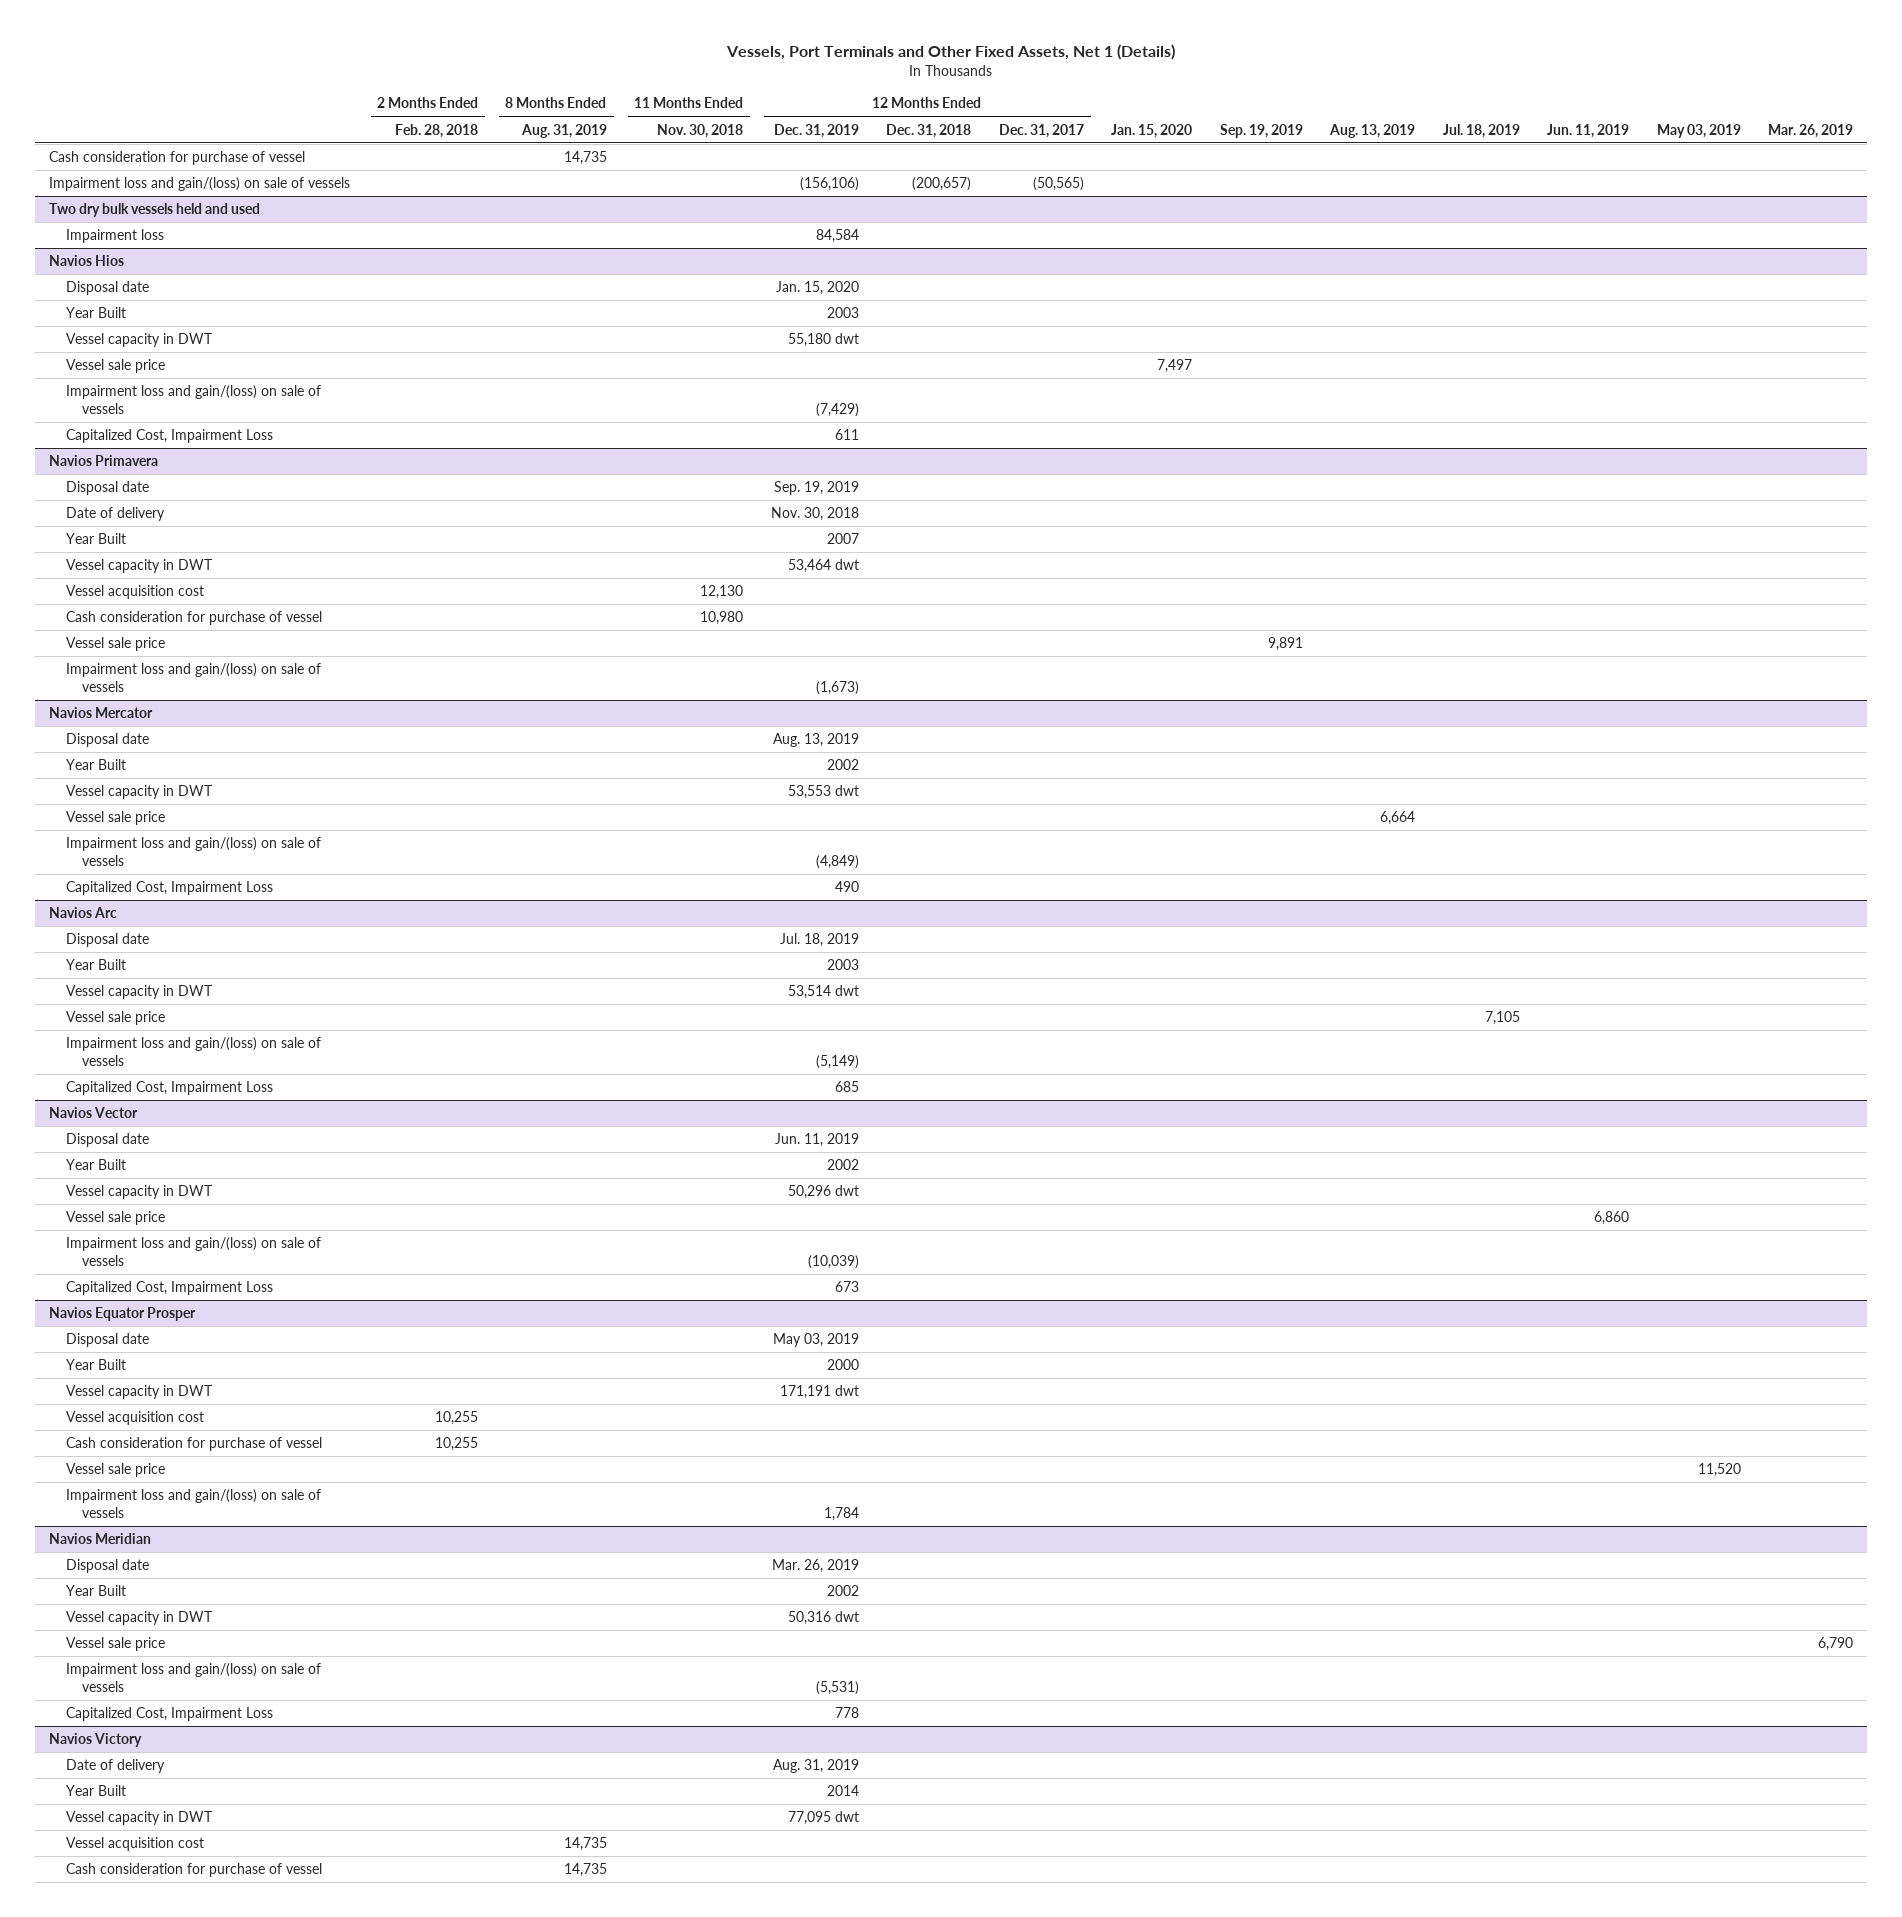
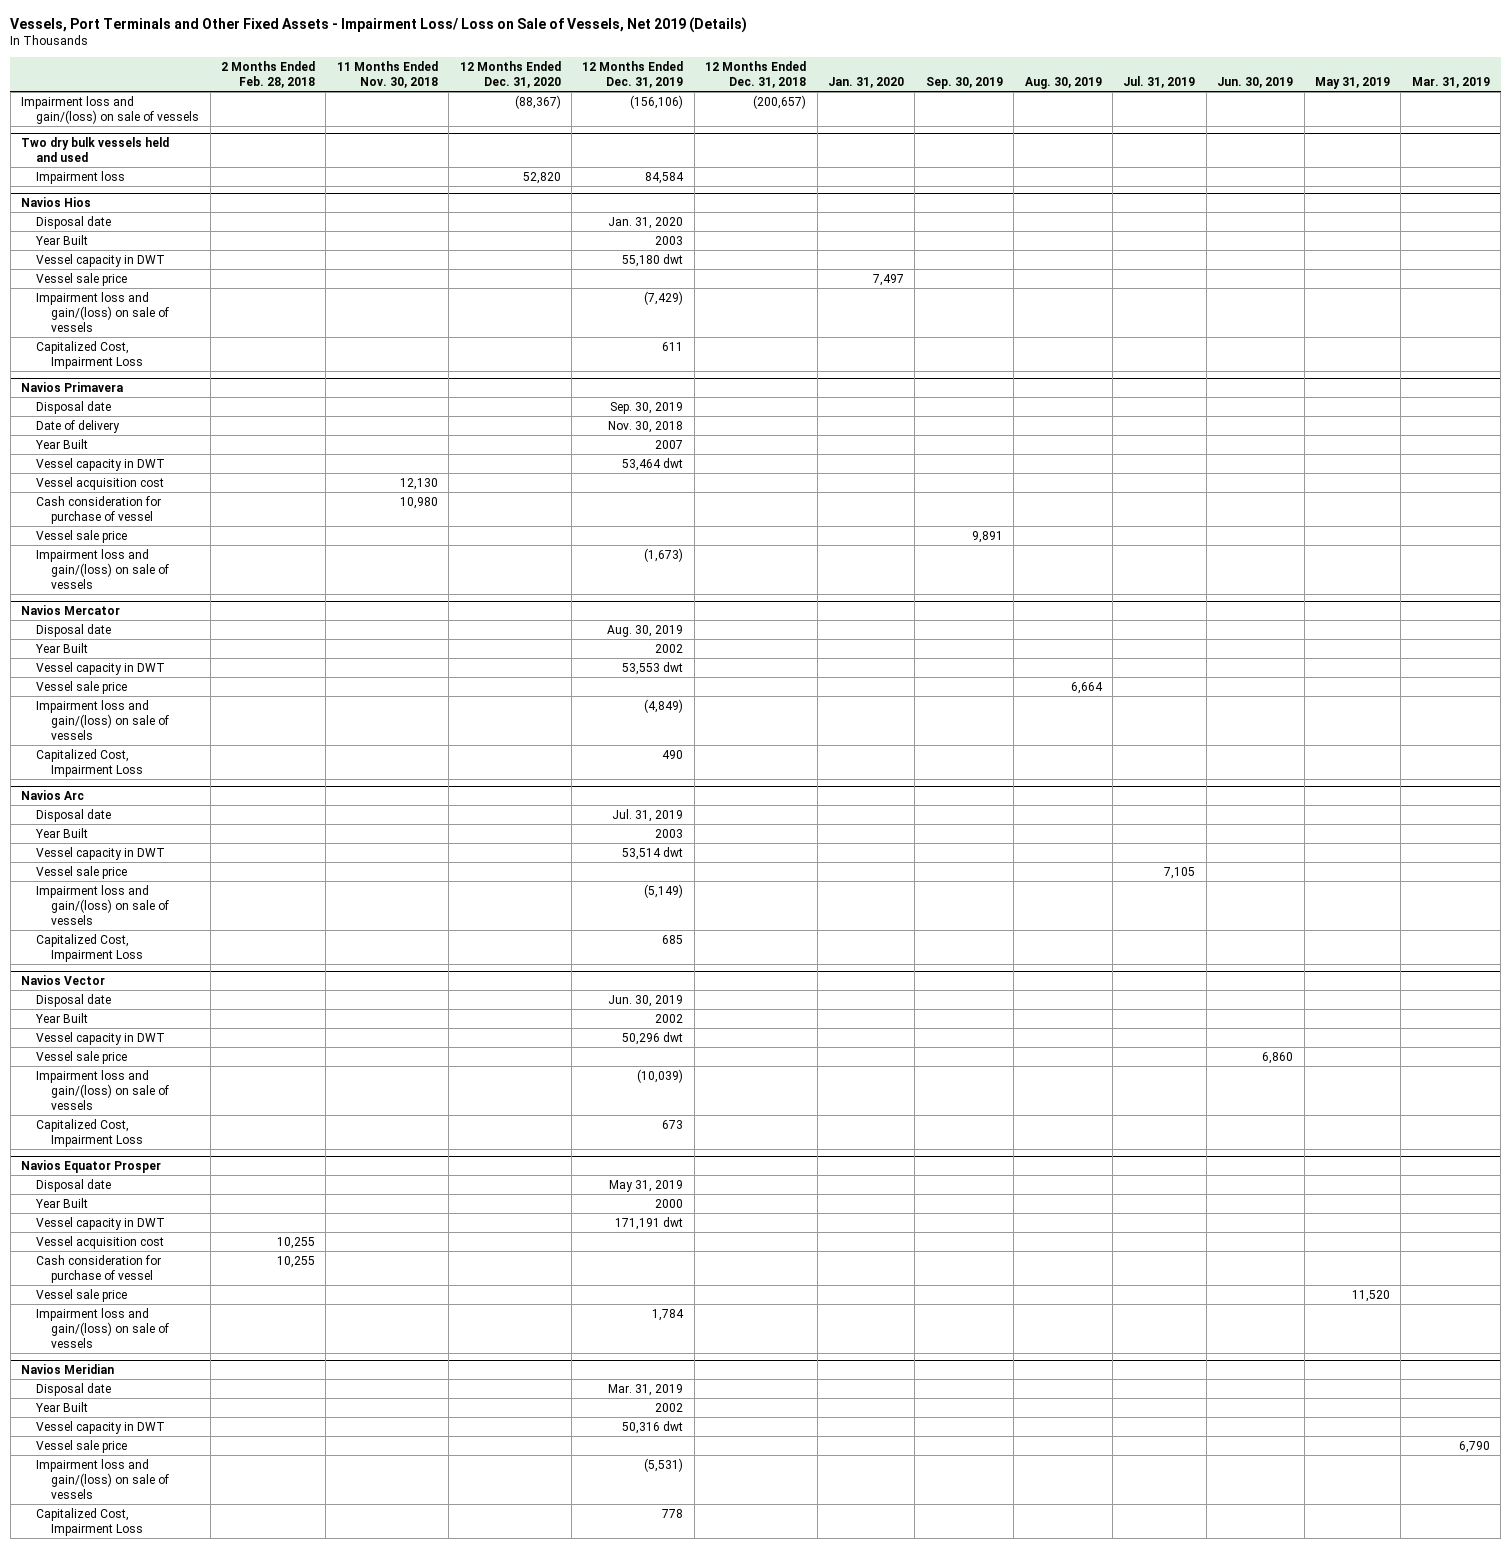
- Vessels, Port Terminals and Other Fixed Assets, Net 1 (Details)
+ Vessels, Port Terminals and Other Fixed Assets - Impairment Loss/ Loss on Sale of Vessels, Net 2019 (Details)
- | 2 Months Ended Feb. 28, 2018 | 8 Months Ended Aug. 31, 2019 | 11 Months Ended Nov. 30, 2018 | 12 Months Ended Dec. 31, 2019 | 12 Months Ended Dec. 31, 2018 | 12 Months Ended Dec. 31, 2017 | Jan. 15, 2020 | Sep. 19, 2019 | Aug. 13, 2019 | Jul. 18, 2019 | Jun. 11, 2019 | May 03, 2019 | Mar. 26, 2019
+ | 2 Months Ended Feb. 28, 2018 | 11 Months Ended Nov. 30, 2018 | 12 Months Ended Dec. 31, 2020 | 12 Months Ended Dec. 31, 2019 | 12 Months Ended Dec. 31, 2018 | Jan. 31, 2020 | Sep. 30, 2019 | Aug. 30, 2019 | Jul. 31, 2019 | Jun. 30, 2019 | May 31, 2019 | Mar. 31, 2019
- Cash consideration for purchase of vessel | | 14,735 | | | | | | | | | | |
@ Navios Hios
- Disposal date | | | | Jan. 15, 2020 | | | | | | | | |
+ Disposal date | | | | Jan. 31, 2020 | | | | | | | |
@ Navios Primavera
- Disposal date | | | | Sep. 19, 2019 | | | | | | | | |
+ Disposal date | | | | Sep. 30, 2019 | | | | | | | |
@ Navios Mercator
- Disposal date | | | | Aug. 13, 2019 | | | | | | | | |
+ Disposal date | | | | Aug. 30, 2019 | | | | | | | |
@ Navios Arc
- Disposal date | | | | Jul. 18, 2019 | | | | | | | | |
+ Disposal date | | | | Jul. 31, 2019 | | | | | | | |
@ Navios Vector
- Disposal date | | | | Jun. 11, 2019 | | | | | | | | |
+ Disposal date | | | | Jun. 30, 2019 | | | | | | | |
@ Navios Equator Prosper
- Disposal date | | | | May 03, 2019 | | | | | | | | |
+ Disposal date | | | | May 31, 2019 | | | | | | | |
@ Navios Meridian
- Disposal date | | | | Mar. 26, 2019 | | | | | | | | |
+ Disposal date | | | | Mar. 31, 2019 | | | | | | | |
- Navios Victory
- Date of delivery | | | | Aug. 31, 2019 | | | | | | | | |
- Year Built | | | | 2014 | | | | | | | | |
- Vessel capacity in DWT | | | | 77,095 dwt | | | | | | | | |
- Vessel acquisition cost | | 14,735 | | | | | | | | | | |
- Cash consideration for purchase of vessel | | 14,735 | | | | | | | | | | |

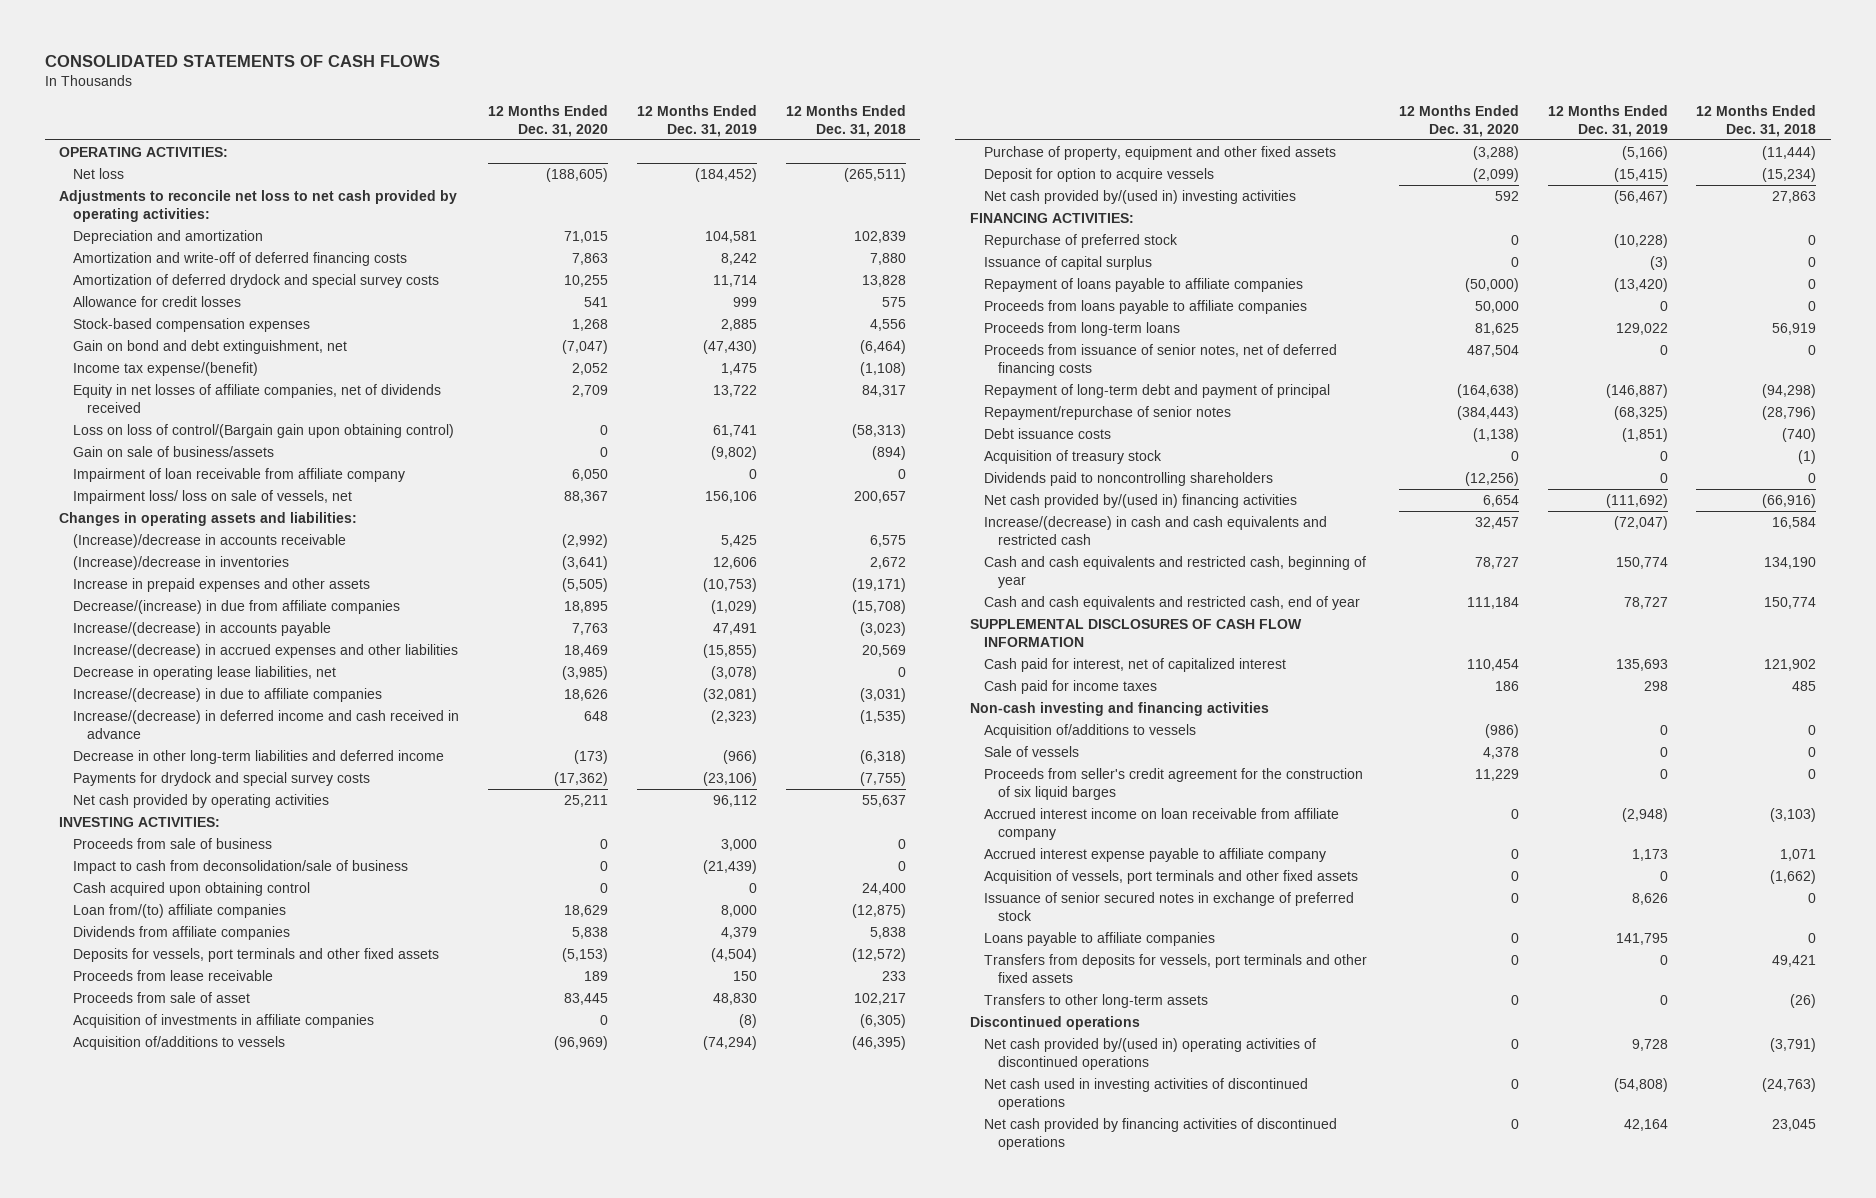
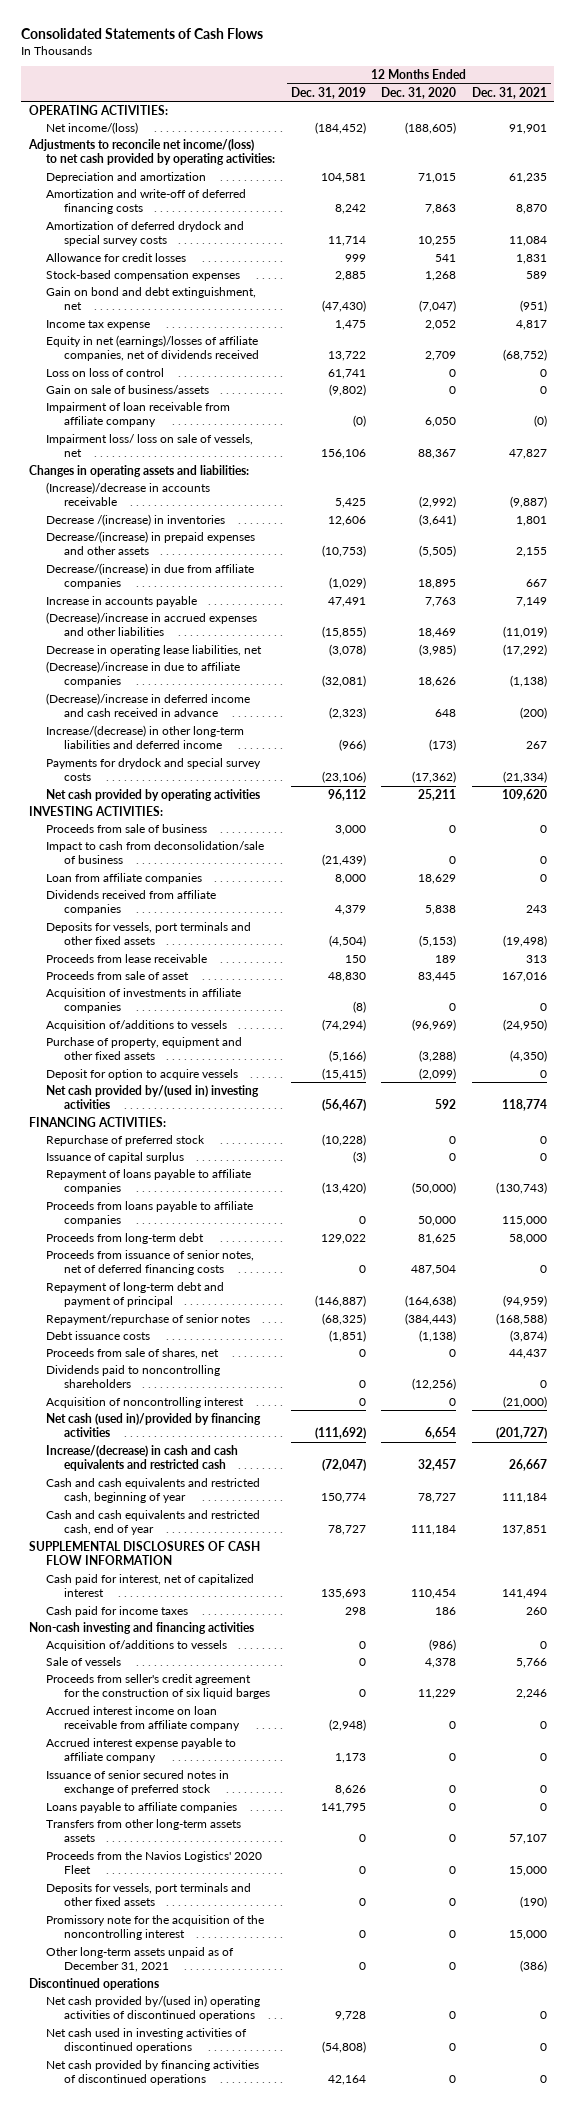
- CONSOLIDATED STATEMENTS OF CASH FLOWS
+ Consolidated Statements of Cash Flows
- | 12 Months Ended Dec. 31, 2020 | 12 Months Ended Dec. 31, 2019 | 12 Months Ended Dec. 31, 2018
+ | 12 Months Ended Dec. 31, 2019 | 12 Months Ended Dec. 31, 2020 | 12 Months Ended Dec. 31, 2021
- Net loss | (188,605) | (184,452) | (265,511)
- Adjustments to reconcile net loss to net cash provided by operating activities:
+ Net income/(loss) | (184,452) | (188,605) | 91,901
+ Adjustments to reconcile net income/(loss) to net cash provided by operating activities:
- Income tax expense/(benefit) | 2,052 | 1,475 | (1,108)
- Equity in net losses of affiliate companies, net of dividends received | 2,709 | 13,722 | 84,317
- Loss on loss of control/(Bargain gain upon obtaining control) | 0 | 61,741 | (58,313)
+ Income tax expense | 1,475 | 2,052 | 4,817
+ Equity in net (earnings)/losses of affiliate companies, net of dividends received | 13,722 | 2,709 | (68,752)
+ Loss on loss of control | 61,741 | 0 | 0
- Impairment of loan receivable from affiliate company | 6,050 | 0 | 0
+ Impairment of loan receivable from affiliate company | (0) | 6,050 | (0)
- (Increase)/decrease in inventories | (3,641) | 12,606 | 2,672
- Increase in prepaid expenses and other assets | (5,505) | (10,753) | (19,171)
+ Decrease /(increase) in inventories | 12,606 | (3,641) | 1,801
+ Decrease/(increase) in prepaid expenses and other assets | (10,753) | (5,505) | 2,155
- Increase/(decrease) in accounts payable | 7,763 | 47,491 | (3,023)
- Increase/(decrease) in accrued expenses and other liabilities | 18,469 | (15,855) | 20,569
+ Increase in accounts payable | 47,491 | 7,763 | 7,149
+ (Decrease)/increase in accrued expenses and other liabilities | (15,855) | 18,469 | (11,019)
- Increase/(decrease) in due to affiliate companies | 18,626 | (32,081) | (3,031)
- Increase/(decrease) in deferred income and cash received in advance | 648 | (2,323) | (1,535)
- Decrease in other long-term liabilities and deferred income | (173) | (966) | (6,318)
+ (Decrease)/increase in due to affiliate companies | (32,081) | 18,626 | (1,138)
+ (Decrease)/increase in deferred income and cash received in advance | (2,323) | 648 | (200)
+ Increase/(decrease) in other long-term liabilities and deferred income | (966) | (173) | 267
- Cash acquired upon obtaining control | 0 | 0 | 24,400
- Loan from/(to) affiliate companies | 18,629 | 8,000 | (12,875)
- Dividends from affiliate companies | 5,838 | 4,379 | 5,838
+ Loan from affiliate companies | 8,000 | 18,629 | 0
+ Dividends received from affiliate companies | 4,379 | 5,838 | 243
- Proceeds from long-term loans | 81,625 | 129,022 | 56,919
+ Proceeds from long-term debt | 129,022 | 81,625 | 58,000
- Acquisition of treasury stock | 0 | 0 | (1)
+ Proceeds from sale of shares, net | 0 | 0 | 44,437
- Net cash provided by/(used in) financing activities | 6,654 | (111,692) | (66,916)
+ Acquisition of noncontrolling interest | 0 | 0 | (21,000)
+ Net cash (used in)/provided by financing activities | (111,692) | 6,654 | (201,727)
- Acquisition of vessels, port terminals and other fixed assets | 0 | 0 | (1,662)
- Transfers from deposits for vessels, port terminals and other fixed assets | 0 | 0 | 49,421
- Transfers to other long-term assets | 0 | 0 | (26)
+ Transfers from other long-term assets assets | 0 | 0 | 57,107
+ Proceeds from the Navios Logistics' 2020 Fleet | 0 | 0 | 15,000
+ Deposits for vessels, port terminals and other fixed assets | 0 | 0 | (190)
+ Promissory note for the acquisition of the noncontrolling interest | 0 | 0 | 15,000
+ Other long-term assets unpaid as of December 31, 2021 | 0 | 0 | (386)

